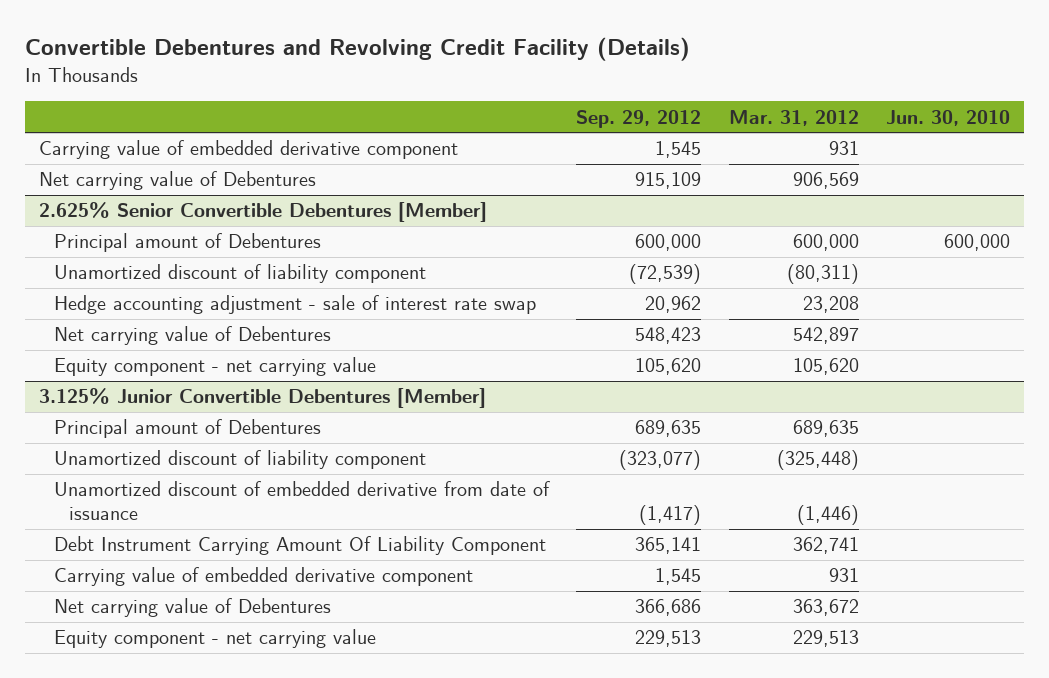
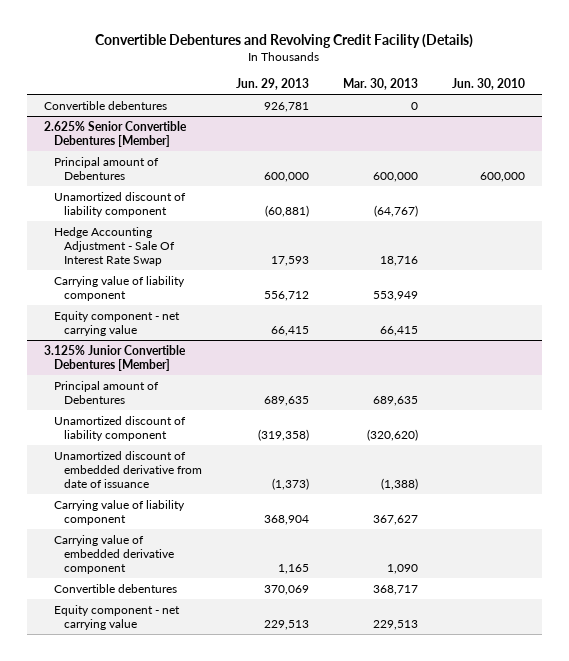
- | Sep. 29, 2012 | Mar. 31, 2012 | Jun. 30, 2010
+ | Jun. 29, 2013 | Mar. 30, 2013 | Jun. 30, 2010
- Carrying value of embedded derivative component | 1,545 | 931 |
- Net carrying value of Debentures | 915,109 | 906,569 |
+ Convertible debentures | 926,781 | 0 |
@ 2.625% Senior Convertible Debentures [Member]
- Hedge accounting adjustment - sale of interest rate swap | 20,962 | 23,208 |
- Net carrying value of Debentures | 548,423 | 542,897 |
+ Hedge Accounting Adjustment - Sale Of Interest Rate Swap | 17,593 | 18,716 |
+ Carrying value of liability component | 556,712 | 553,949 |
@ 3.125% Junior Convertible Debentures [Member]
- Debt Instrument Carrying Amount Of Liability Component | 365,141 | 362,741 |
+ Carrying value of liability component | 368,904 | 367,627 |
- Net carrying value of Debentures | 366,686 | 363,672 |
+ Convertible debentures | 370,069 | 368,717 |

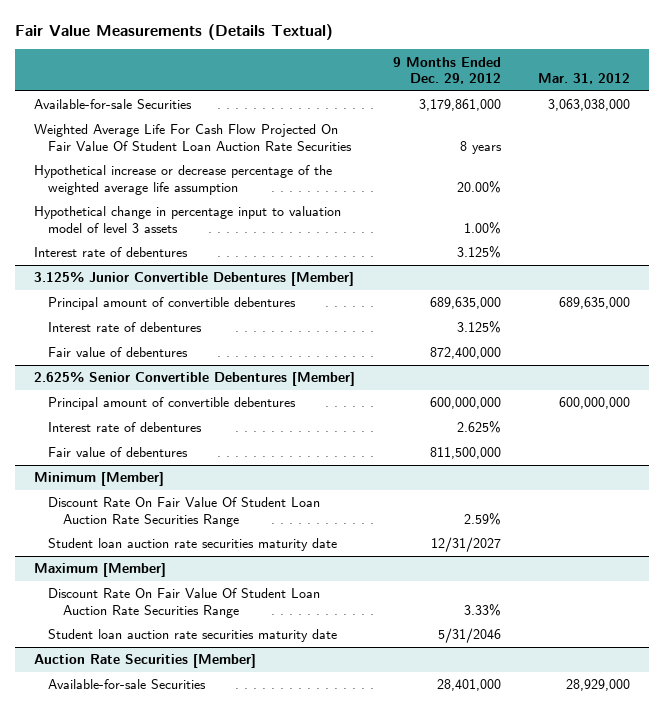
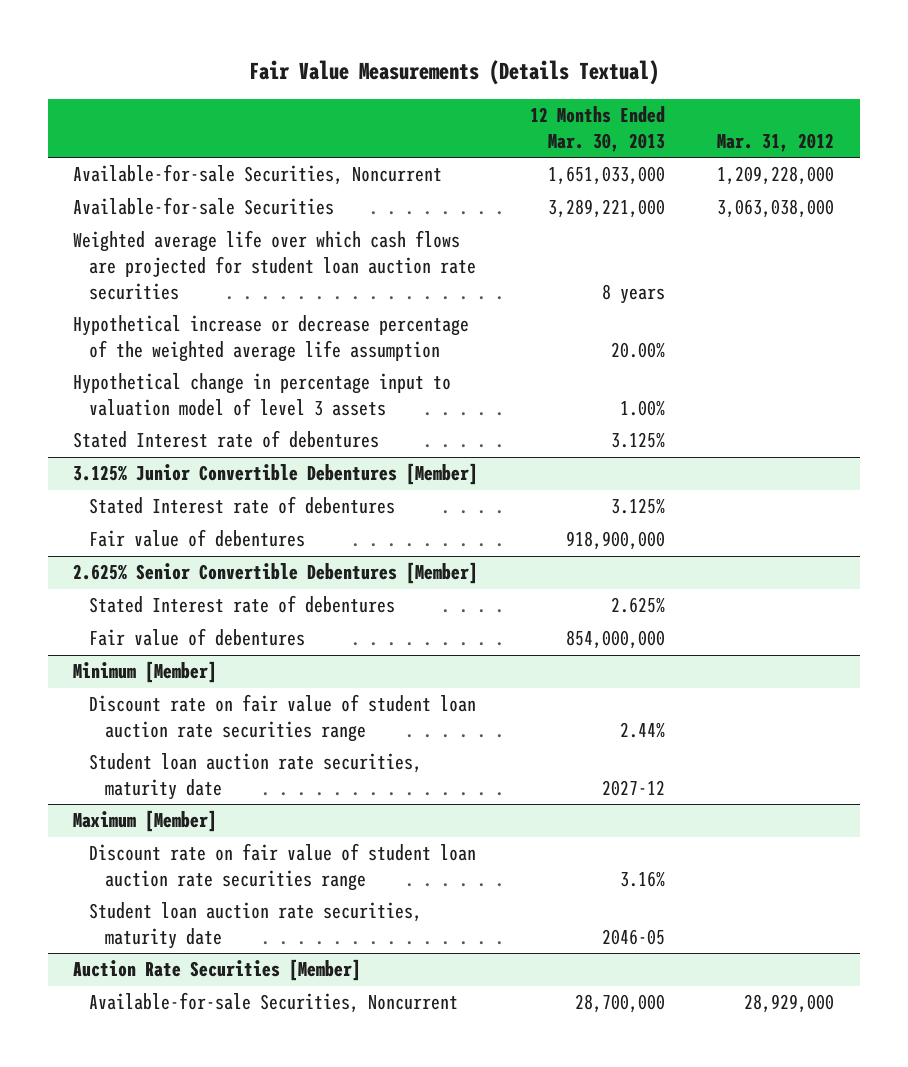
- | 9 Months Ended Dec. 29, 2012 | Mar. 31, 2012
+ | 12 Months Ended Mar. 30, 2013 | Mar. 31, 2012
+ Available-for-sale Securities, Noncurrent | 1,651,033,000 | 1,209,228,000
- Weighted Average Life For Cash Flow Projected On Fair Value Of Student Loan Auction Rate Securities | 8 years |
+ Weighted average life over which cash flows are projected for student loan auction rate securities | 8 years |
- Interest rate of debentures | 3.125% |
+ Stated Interest rate of debentures | 3.125% |
@ 3.125% Junior Convertible Debentures [Member]
- Principal amount of convertible debentures | 689,635,000 | 689,635,000
- Interest rate of debentures | 3.125% |
+ Stated Interest rate of debentures | 3.125% |
@ 2.625% Senior Convertible Debentures [Member]
- Principal amount of convertible debentures | 600,000,000 | 600,000,000
- Interest rate of debentures | 2.625% |
+ Stated Interest rate of debentures | 2.625% |
@ Minimum [Member]
- Discount Rate On Fair Value Of Student Loan Auction Rate Securities Range | 2.59% |
- Student loan auction rate securities maturity date | 12/31/2027 |
+ Discount rate on fair value of student loan auction rate securities range | 2.44% |
+ Student loan auction rate securities, maturity date | 2027-12 |
@ Maximum [Member]
- Discount Rate On Fair Value Of Student Loan Auction Rate Securities Range | 3.33% |
- Student loan auction rate securities maturity date | 5/31/2046 |
+ Discount rate on fair value of student loan auction rate securities range | 3.16% |
+ Student loan auction rate securities, maturity date | 2046-05 |
@ Auction Rate Securities [Member]
- Available-for-sale Securities | 28,401,000 | 28,929,000
+ Available-for-sale Securities, Noncurrent | 28,700,000 | 28,929,000

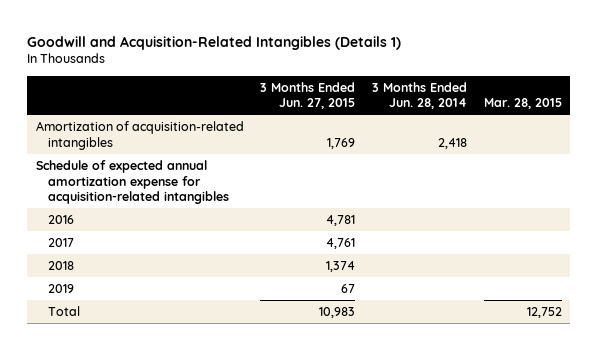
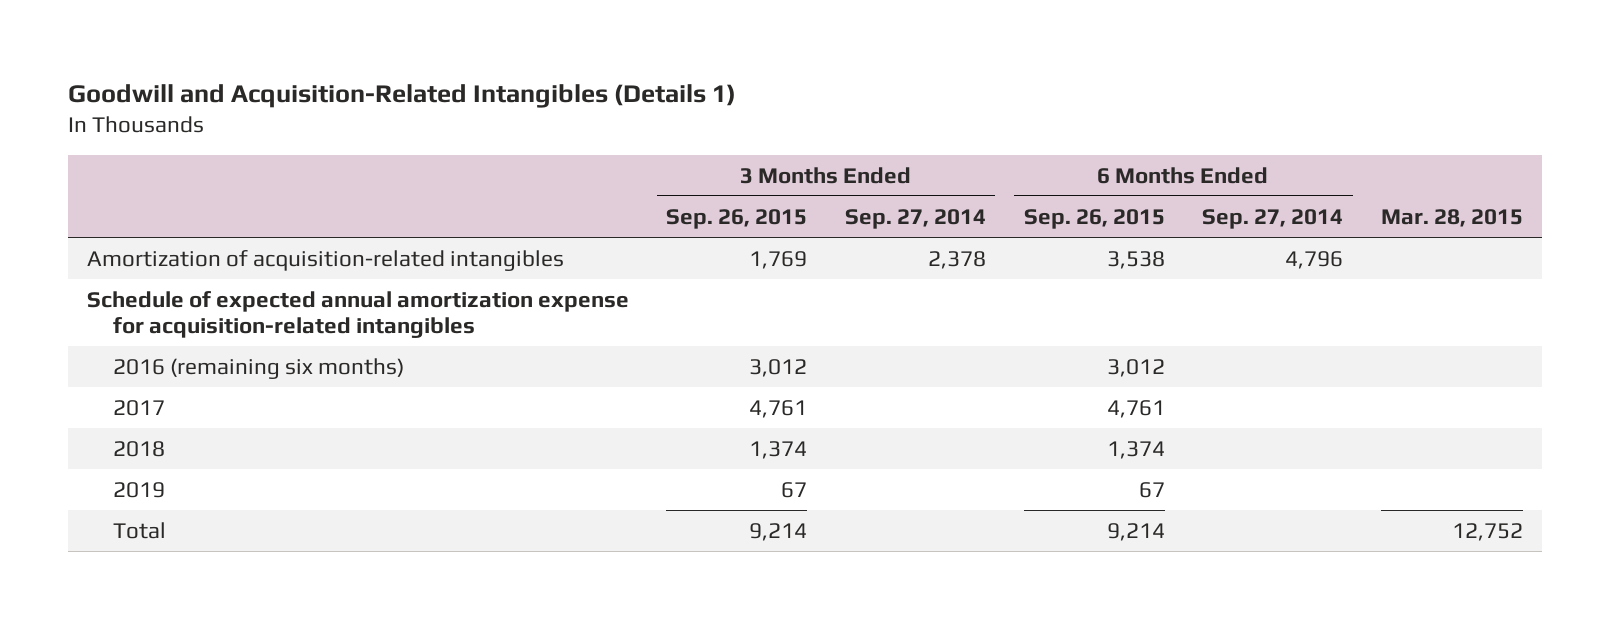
- | 3 Months Ended Jun. 27, 2015 | 3 Months Ended Jun. 28, 2014 | Mar. 28, 2015
+ | 3 Months Ended Sep. 26, 2015 | 3 Months Ended Sep. 27, 2014 | 6 Months Ended Sep. 26, 2015 | 6 Months Ended Sep. 27, 2014 | Mar. 28, 2015
- 2016 | 4,781 | |
+ 2016 (remaining six months) | 3,012 | | 3,012 | |

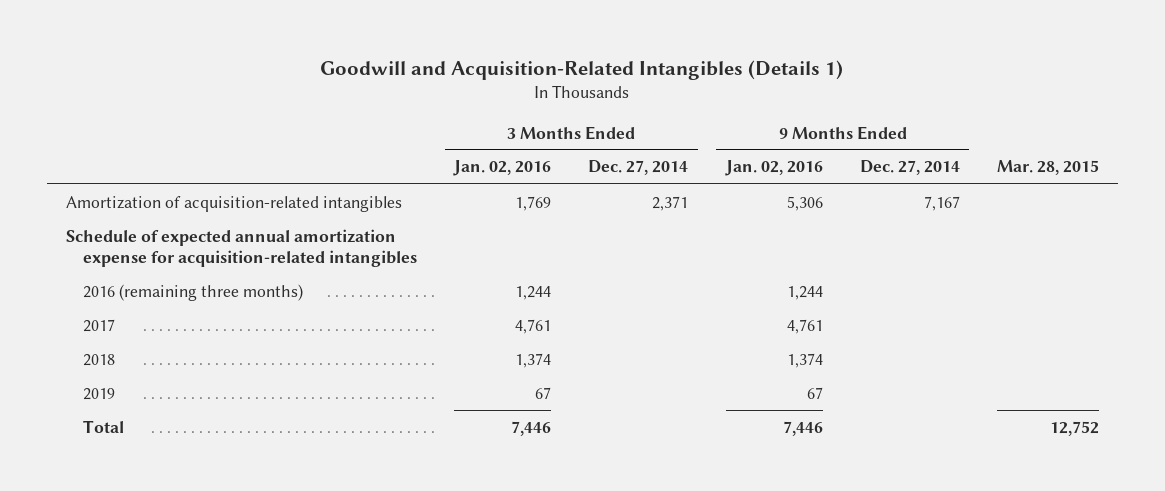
- | 3 Months Ended Sep. 26, 2015 | 3 Months Ended Sep. 27, 2014 | 6 Months Ended Sep. 26, 2015 | 6 Months Ended Sep. 27, 2014 | Mar. 28, 2015
+ | 3 Months Ended Jan. 02, 2016 | 3 Months Ended Dec. 27, 2014 | 9 Months Ended Jan. 02, 2016 | 9 Months Ended Dec. 27, 2014 | Mar. 28, 2015
- 2016 (remaining six months) | 3,012 | | 3,012 | |
+ 2016 (remaining three months) | 1,244 | | 1,244 | |

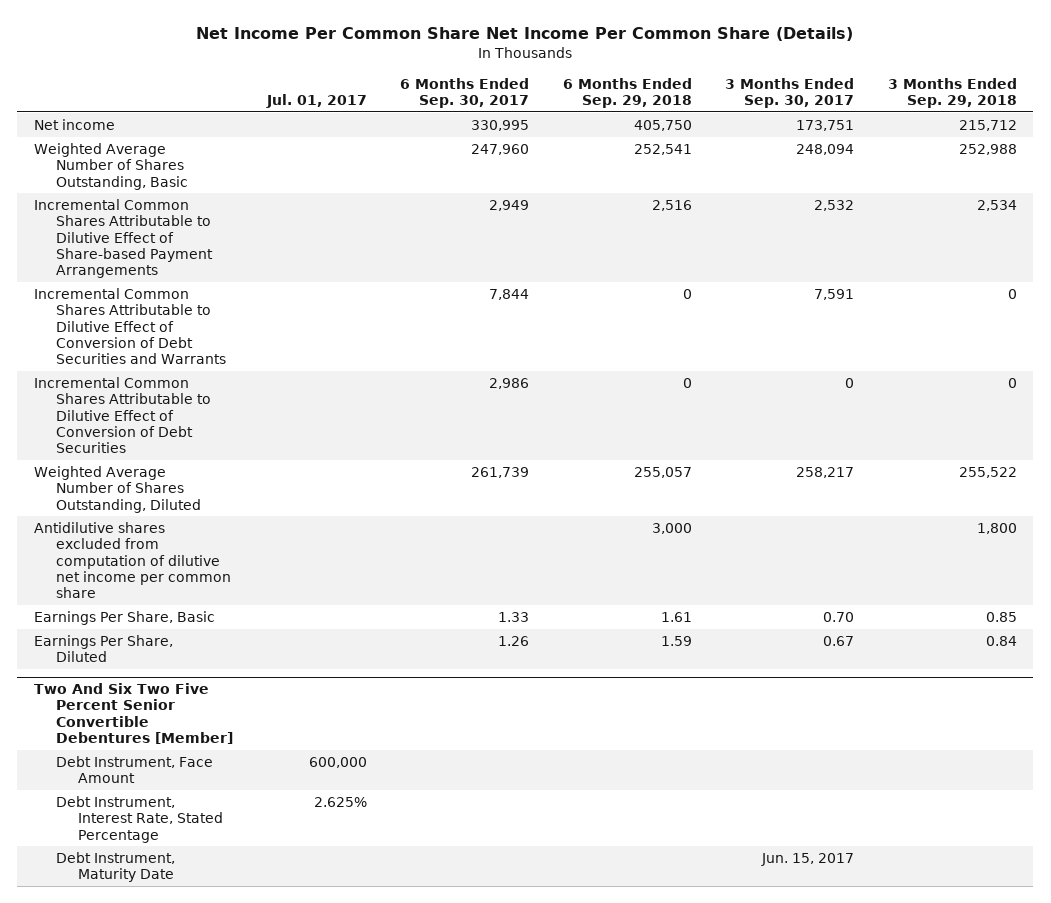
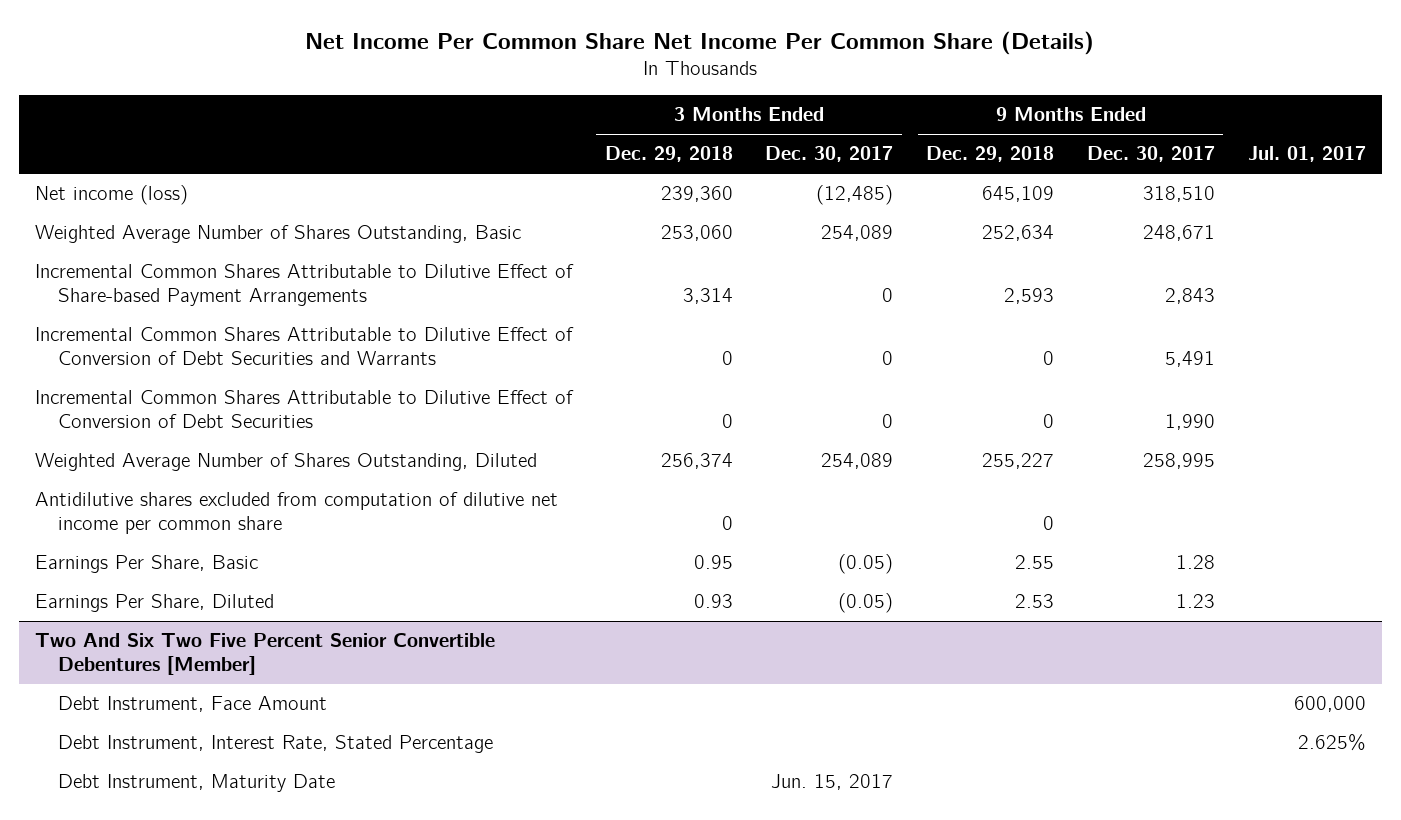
- | Jul. 01, 2017 | 6 Months Ended Sep. 30, 2017 | 6 Months Ended Sep. 29, 2018 | 3 Months Ended Sep. 30, 2017 | 3 Months Ended Sep. 29, 2018
+ | 3 Months Ended Dec. 29, 2018 | 3 Months Ended Dec. 30, 2017 | 9 Months Ended Dec. 29, 2018 | 9 Months Ended Dec. 30, 2017 | Jul. 01, 2017
- Net income | | 330,995 | 405,750 | 173,751 | 215,712
+ Net income (loss) | 239,360 | (12,485) | 645,109 | 318,510 |

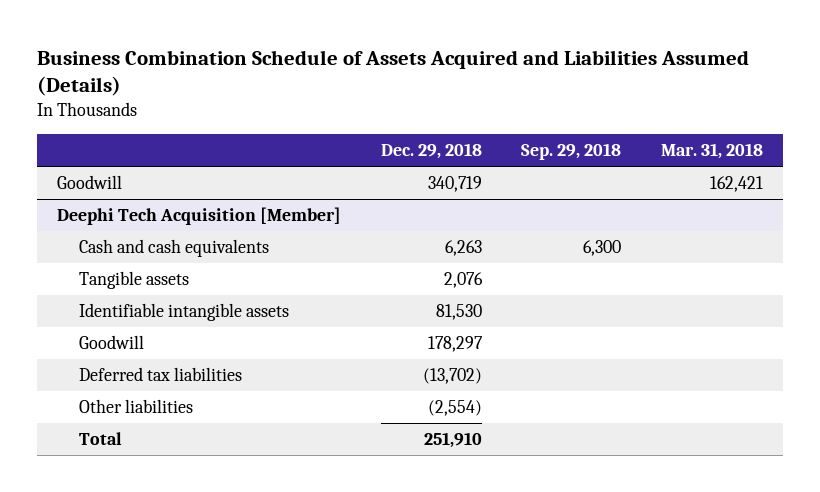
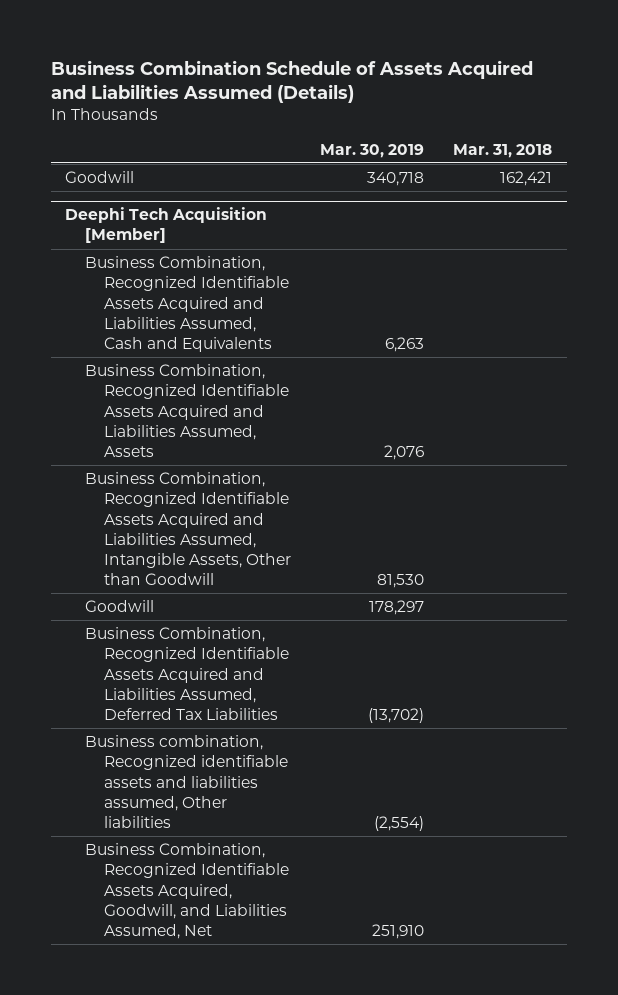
- | Dec. 29, 2018 | Sep. 29, 2018 | Mar. 31, 2018
+ | Mar. 30, 2019 | Mar. 31, 2018
@ Deephi Tech Acquisition [Member]
- Cash and cash equivalents | 6,263 | 6,300 |
- Tangible assets | 2,076 | |
- Identifiable intangible assets | 81,530 | |
+ Business Combination, Recognized Identifiable Assets Acquired and Liabilities Assumed, Cash and Equivalents | 6,263 |
+ Business Combination, Recognized Identifiable Assets Acquired and Liabilities Assumed, Assets | 2,076 |
+ Business Combination, Recognized Identifiable Assets Acquired and Liabilities Assumed, Intangible Assets, Other than Goodwill | 81,530 |
- Deferred tax liabilities | (13,702) | |
- Other liabilities | (2,554) | |
- Total | 251,910 | |
+ Business Combination, Recognized Identifiable Assets Acquired and Liabilities Assumed, Deferred Tax Liabilities | (13,702) |
+ Business combination, Recognized identifiable assets and liabilities assumed, Other liabilities | (2,554) |
+ Business Combination, Recognized Identifiable Assets Acquired, Goodwill, and Liabilities Assumed, Net | 251,910 |

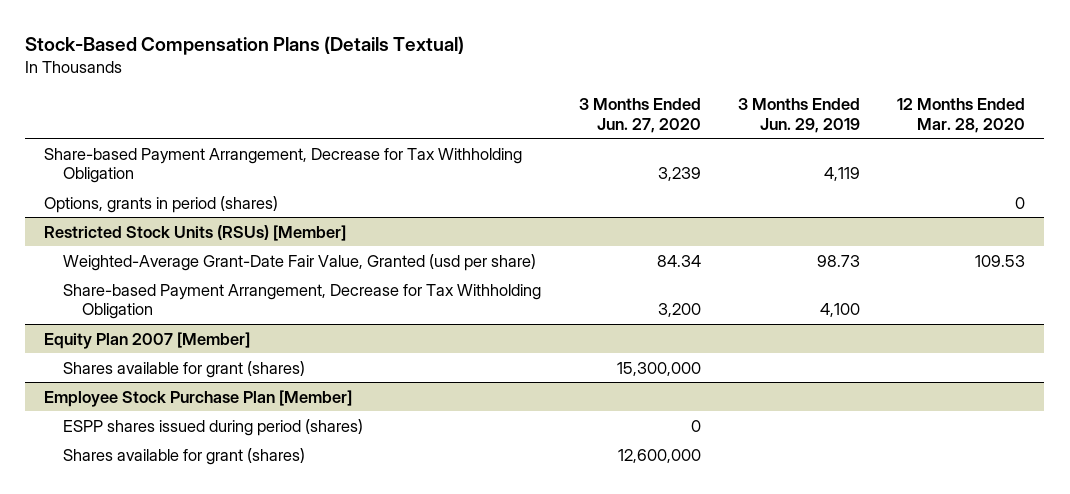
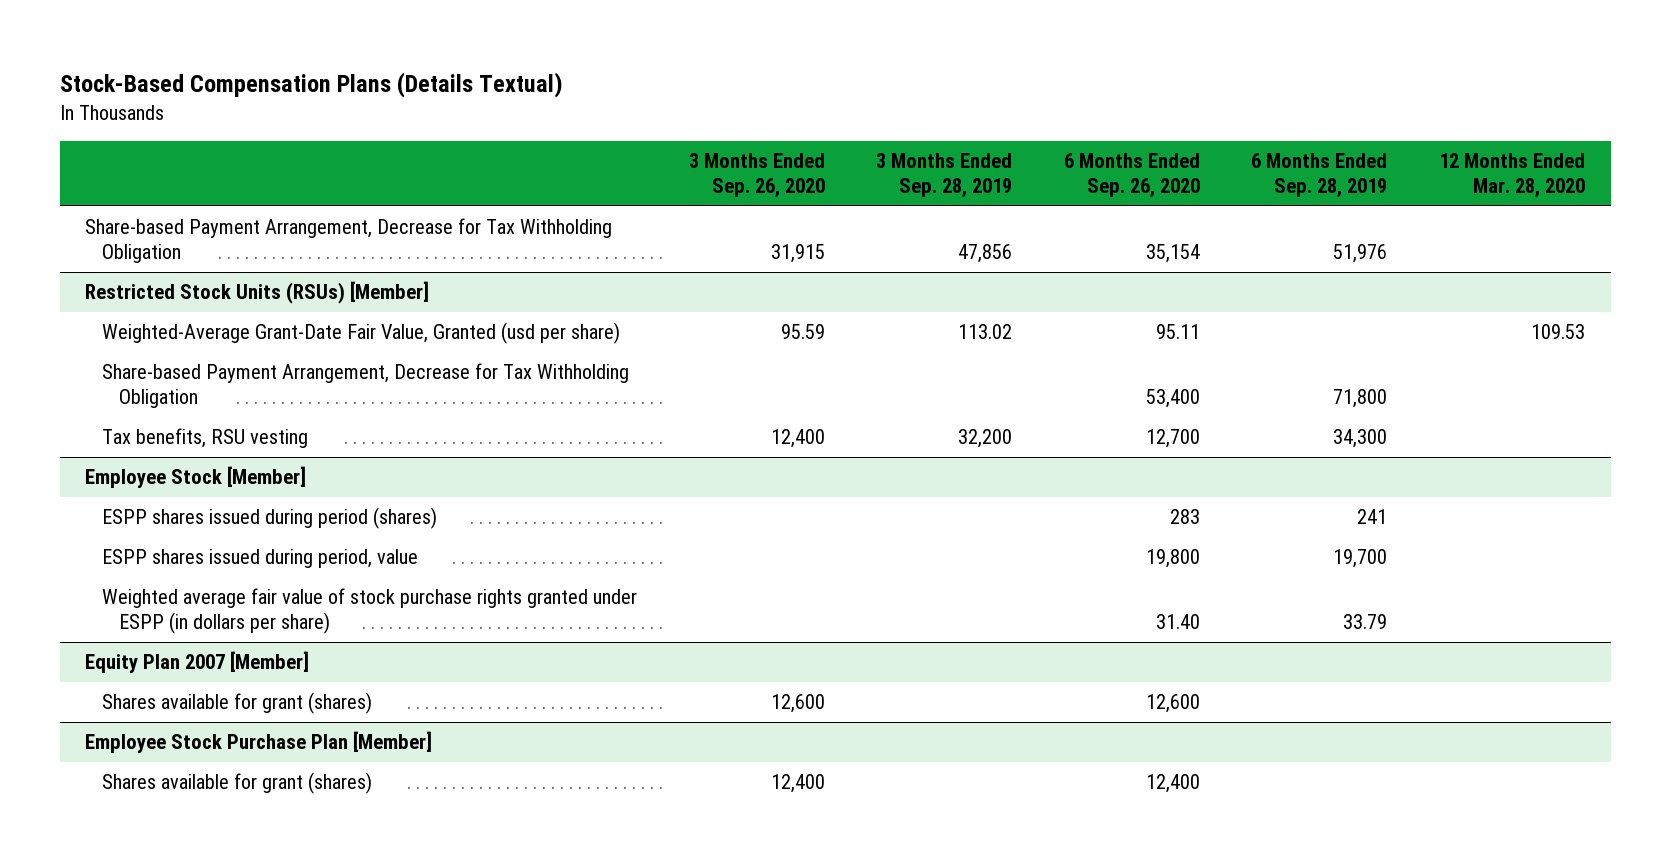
- | 3 Months Ended Jun. 27, 2020 | 3 Months Ended Jun. 29, 2019 | 12 Months Ended Mar. 28, 2020
+ | 3 Months Ended Sep. 26, 2020 | 3 Months Ended Sep. 28, 2019 | 6 Months Ended Sep. 26, 2020 | 6 Months Ended Sep. 28, 2019 | 12 Months Ended Mar. 28, 2020
- Options, grants in period (shares) | | | 0
@ Restricted Stock Units (RSUs) [Member]
+ Tax benefits, RSU vesting | 12,400 | 32,200 | 12,700 | 34,300 |
+ Employee Stock [Member]
+ ESPP shares issued during period (shares) | | | 283 | 241 |
+ ESPP shares issued during period, value | | | 19,800 | 19,700 |
+ Weighted average fair value of stock purchase rights granted under ESPP (in dollars per share) | | | 31.40 | 33.79 |
@ Employee Stock Purchase Plan [Member]
- ESPP shares issued during period (shares) | 0 | |

